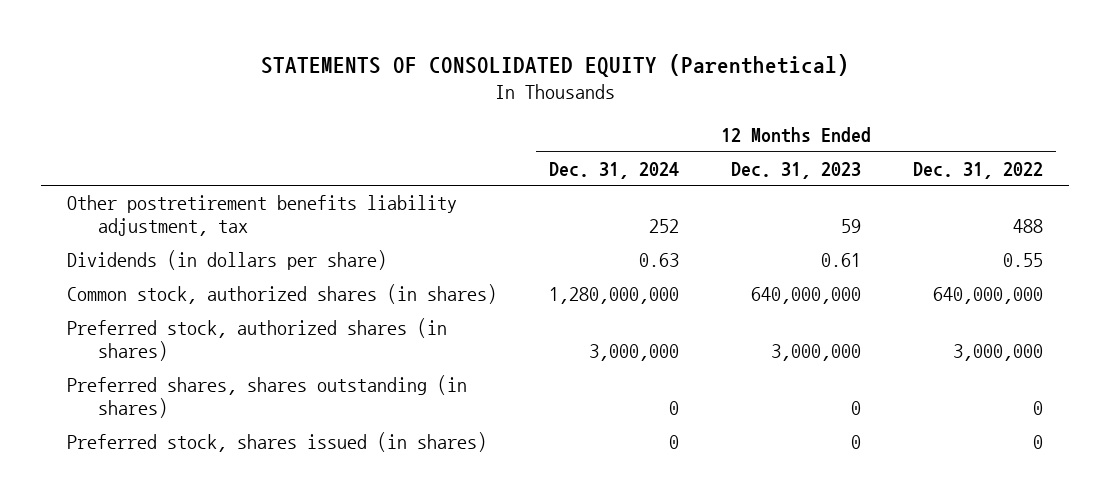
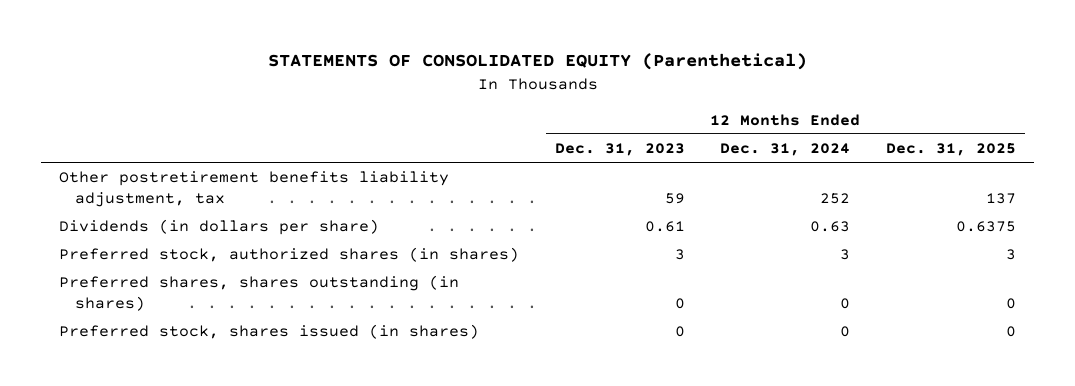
- | 12 Months Ended Dec. 31, 2024 | 12 Months Ended Dec. 31, 2023 | 12 Months Ended Dec. 31, 2022
+ | 12 Months Ended Dec. 31, 2023 | 12 Months Ended Dec. 31, 2024 | 12 Months Ended Dec. 31, 2025
- Common stock, authorized shares (in shares) | 1,280,000,000 | 640,000,000 | 640,000,000
- Preferred stock, authorized shares (in shares) | 3,000,000 | 3,000,000 | 3,000,000
+ Preferred stock, authorized shares (in shares) | 3 | 3 | 3

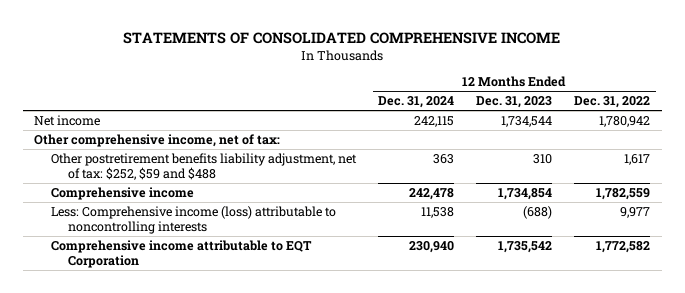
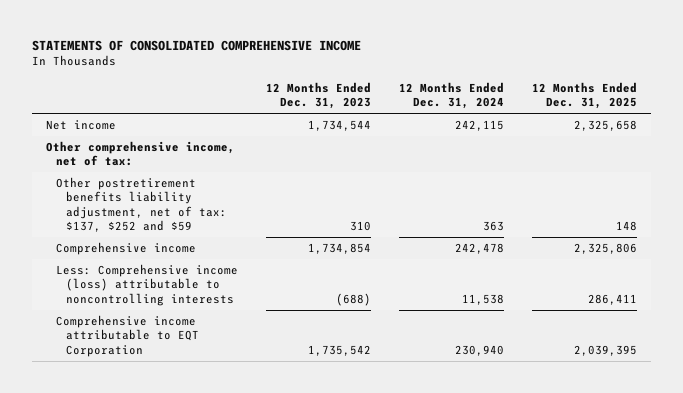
- | 12 Months Ended Dec. 31, 2024 | 12 Months Ended Dec. 31, 2023 | 12 Months Ended Dec. 31, 2022
+ | 12 Months Ended Dec. 31, 2023 | 12 Months Ended Dec. 31, 2024 | 12 Months Ended Dec. 31, 2025
- Other postretirement benefits liability adjustment, net of tax: $252, $59 and $488 | 363 | 310 | 1,617
+ Other postretirement benefits liability adjustment, net of tax: $137, $252 and $59 | 310 | 363 | 148

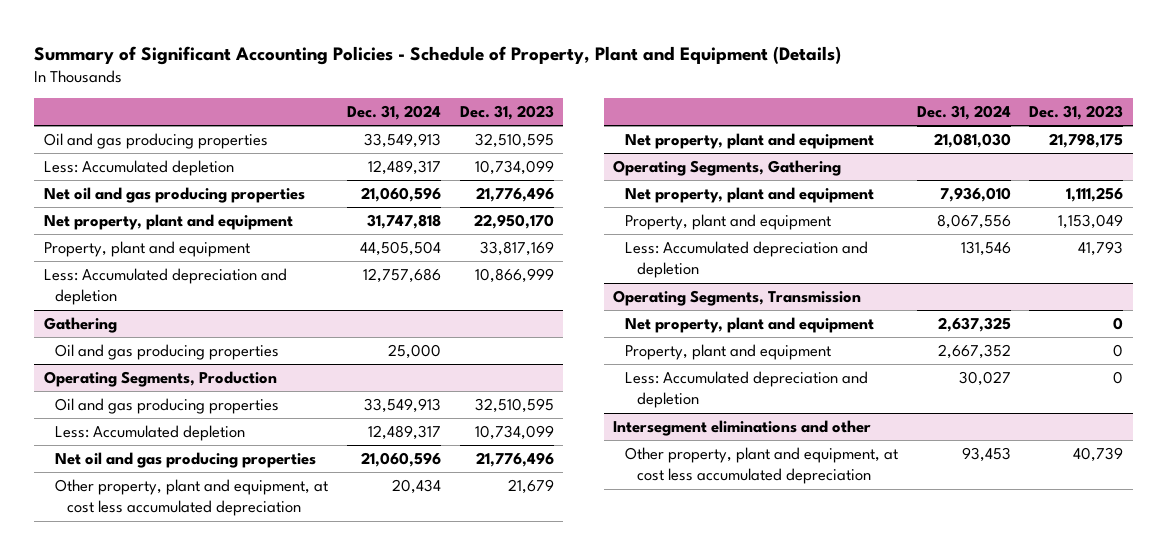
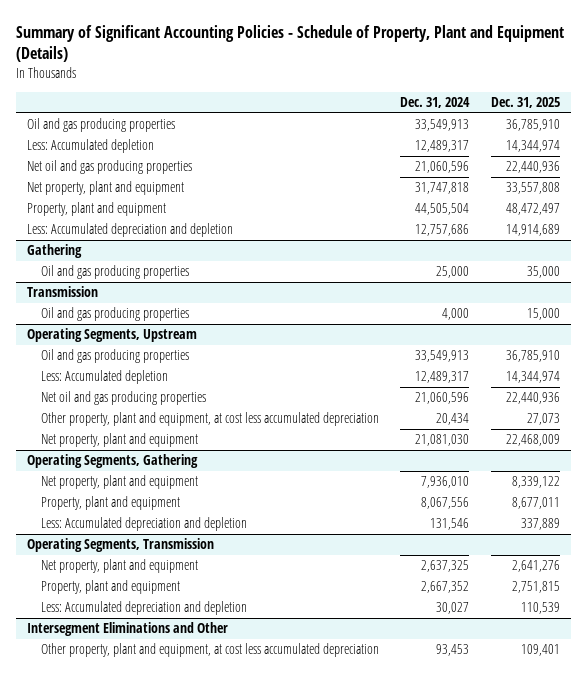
- | Dec. 31, 2024 | Dec. 31, 2023
+ | Dec. 31, 2024 | Dec. 31, 2025
- Operating Segments, Production
+ Transmission
+ Oil and gas producing properties | 4,000 | 15,000
+ Operating Segments, Upstream
- Intersegment eliminations and other
+ Intersegment Eliminations and Other

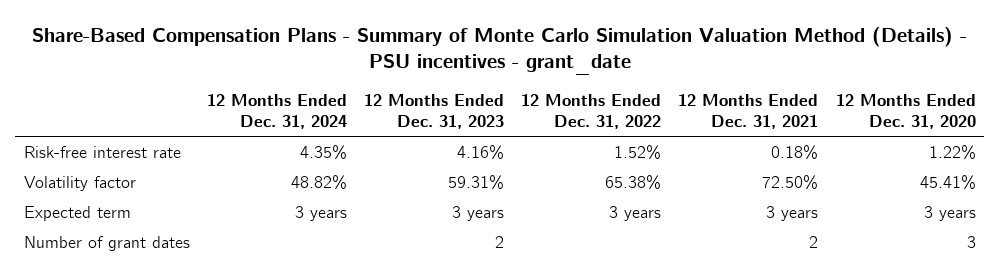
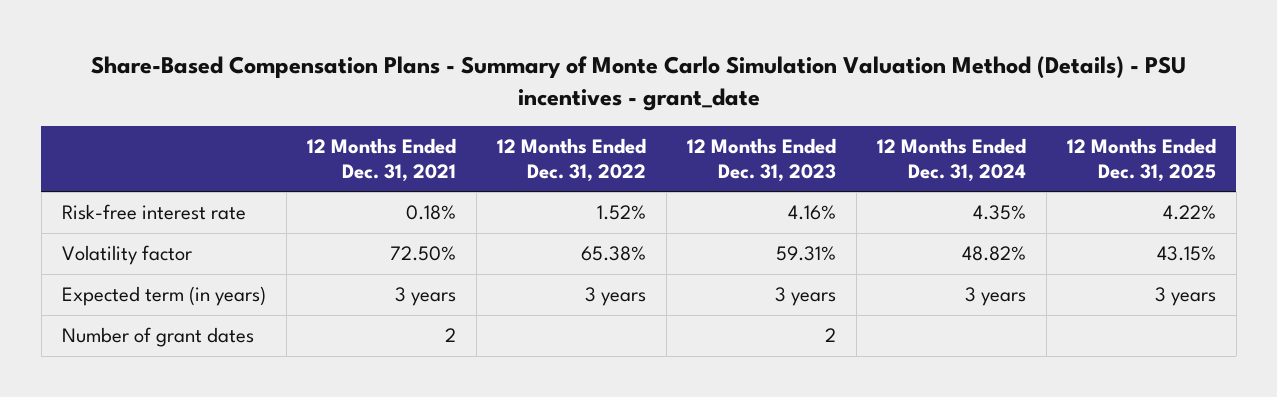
- | 12 Months Ended Dec. 31, 2024 | 12 Months Ended Dec. 31, 2023 | 12 Months Ended Dec. 31, 2022 | 12 Months Ended Dec. 31, 2021 | 12 Months Ended Dec. 31, 2020
+ | 12 Months Ended Dec. 31, 2021 | 12 Months Ended Dec. 31, 2022 | 12 Months Ended Dec. 31, 2023 | 12 Months Ended Dec. 31, 2024 | 12 Months Ended Dec. 31, 2025
- Expected term | 3 years | 3 years | 3 years | 3 years | 3 years
+ Expected term (in years) | 3 years | 3 years | 3 years | 3 years | 3 years

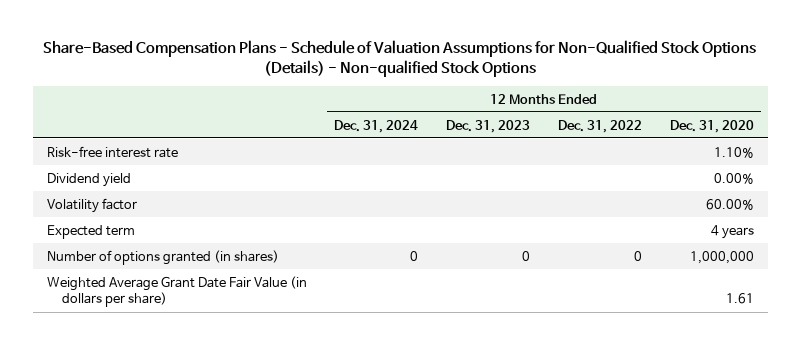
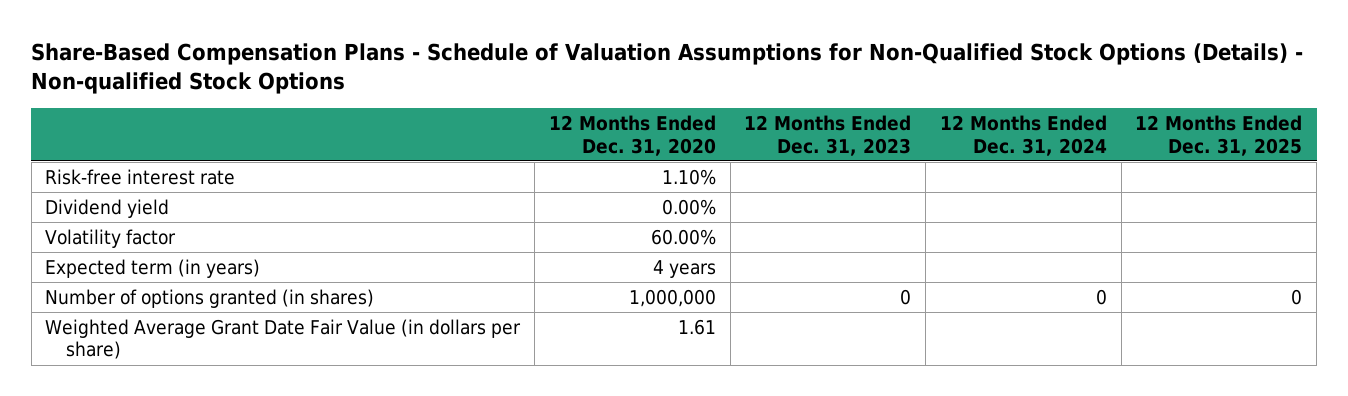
- | 12 Months Ended Dec. 31, 2024 | 12 Months Ended Dec. 31, 2023 | 12 Months Ended Dec. 31, 2022 | 12 Months Ended Dec. 31, 2020
+ | 12 Months Ended Dec. 31, 2020 | 12 Months Ended Dec. 31, 2023 | 12 Months Ended Dec. 31, 2024 | 12 Months Ended Dec. 31, 2025
- Expected term | | | | 4 years
+ Expected term (in years) | 4 years | | |

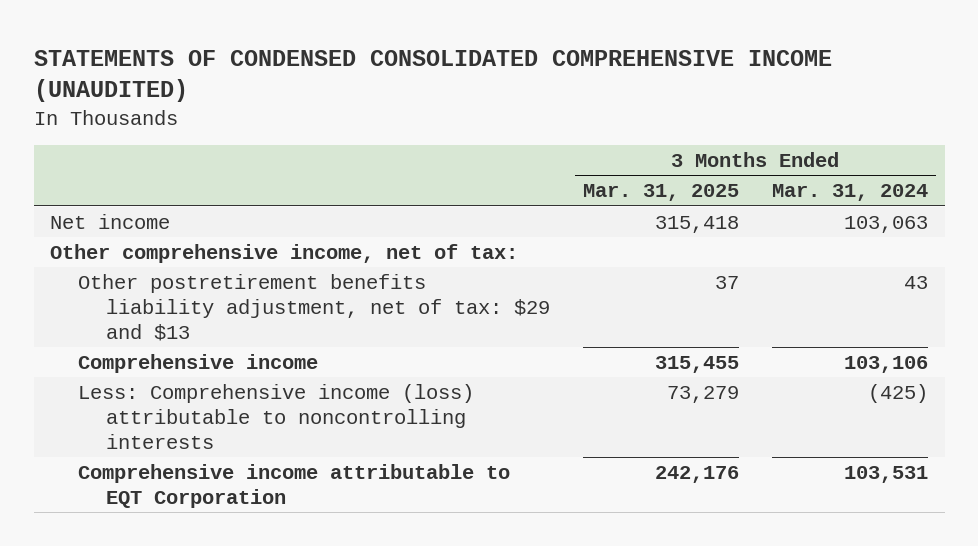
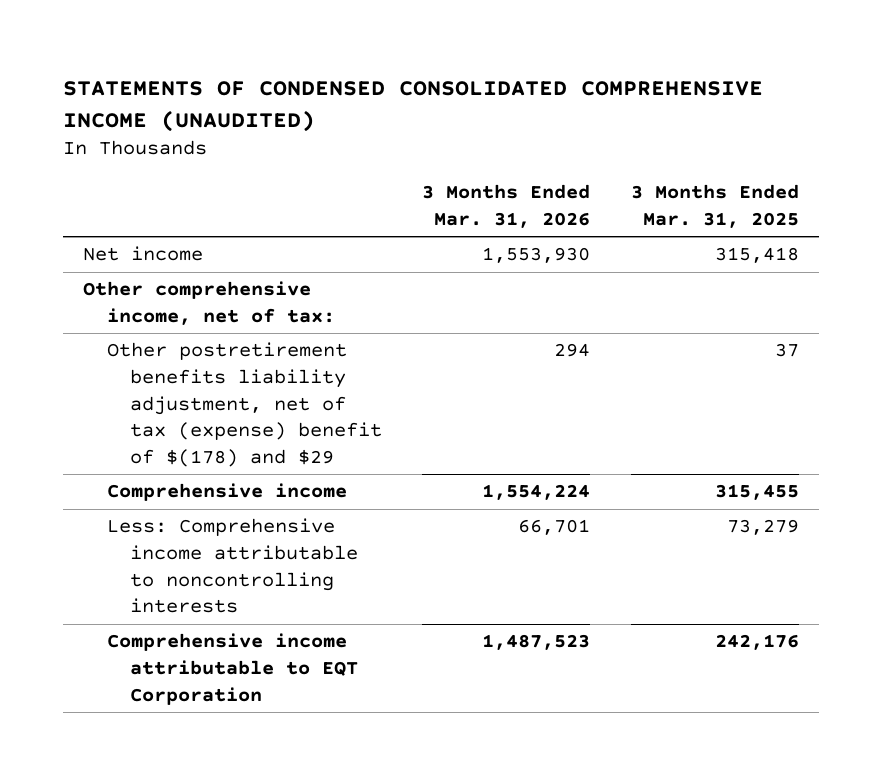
- | 3 Months Ended Mar. 31, 2025 | 3 Months Ended Mar. 31, 2024
+ | 3 Months Ended Mar. 31, 2026 | 3 Months Ended Mar. 31, 2025
- Other postretirement benefits liability adjustment, net of tax: $29 and $13 | 37 | 43
+ Other postretirement benefits liability adjustment, net of tax (expense) benefit of $(178) and $29 | 294 | 37
- Less: Comprehensive income (loss) attributable to noncontrolling interests | 73,279 | (425)
+ Less: Comprehensive income attributable to noncontrolling interests | 66,701 | 73,279

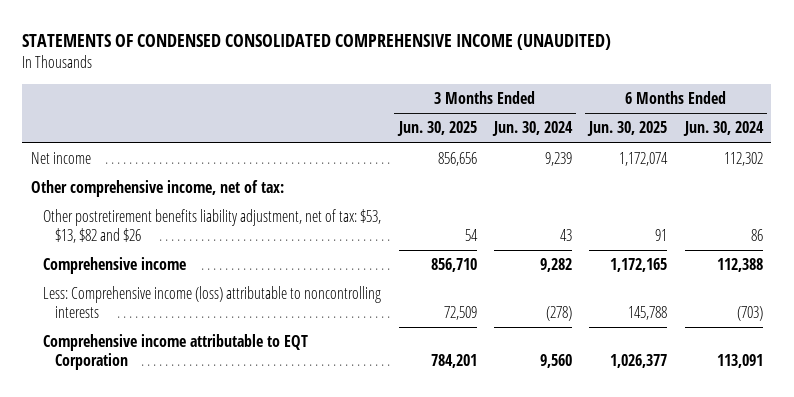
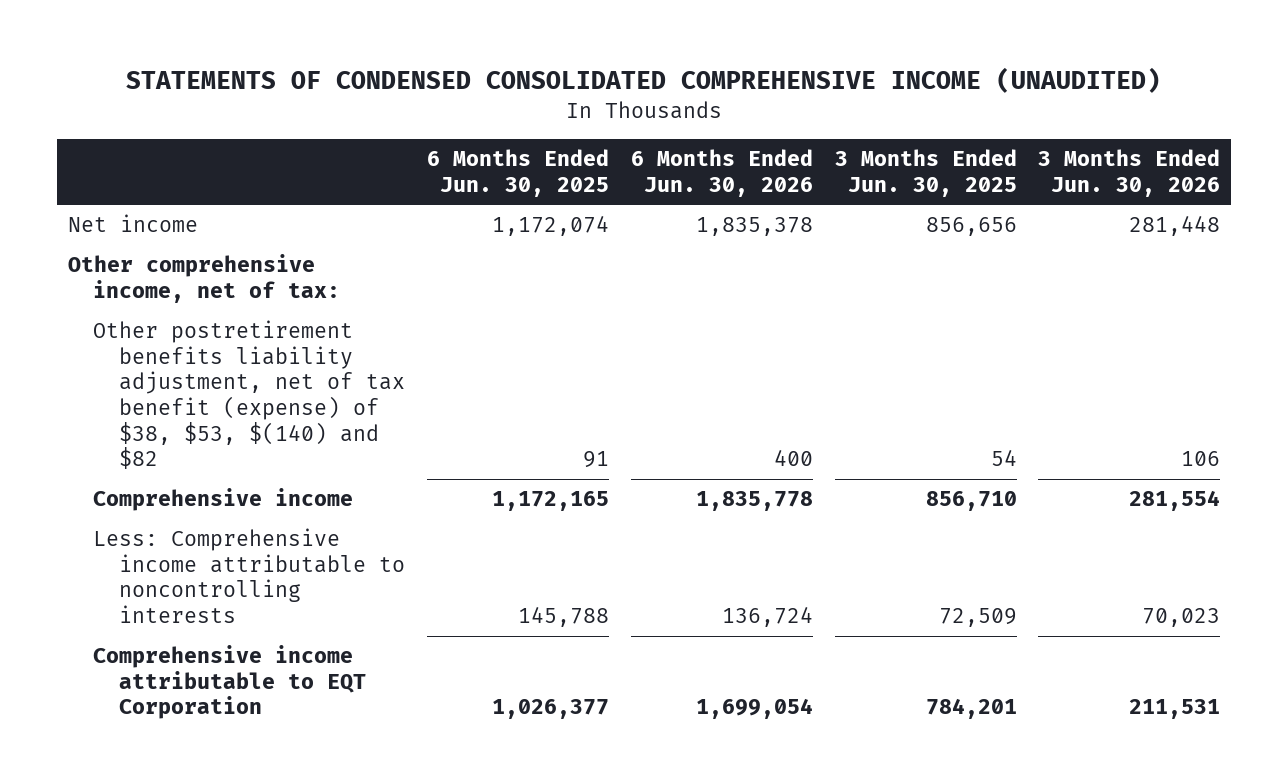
- | 3 Months Ended Jun. 30, 2025 | 3 Months Ended Jun. 30, 2024 | 6 Months Ended Jun. 30, 2025 | 6 Months Ended Jun. 30, 2024
+ | 6 Months Ended Jun. 30, 2025 | 6 Months Ended Jun. 30, 2026 | 3 Months Ended Jun. 30, 2025 | 3 Months Ended Jun. 30, 2026
- Other postretirement benefits liability adjustment, net of tax: $53, $13, $82 and $26 | 54 | 43 | 91 | 86
+ Other postretirement benefits liability adjustment, net of tax benefit (expense) of $38, $53, $(140) and $82 | 91 | 400 | 54 | 106
- Less: Comprehensive income (loss) attributable to noncontrolling interests | 72,509 | (278) | 145,788 | (703)
+ Less: Comprehensive income attributable to noncontrolling interests | 145,788 | 136,724 | 72,509 | 70,023

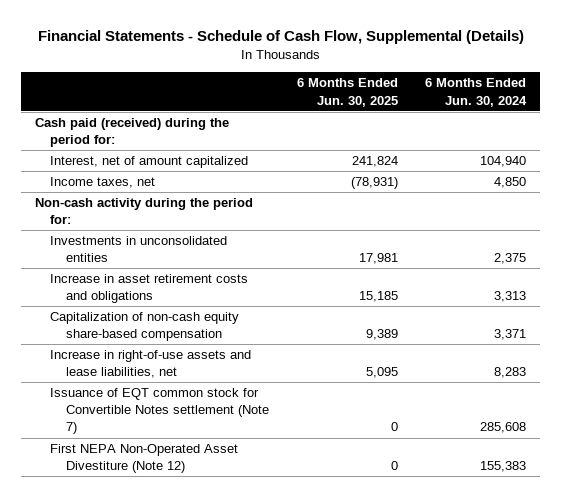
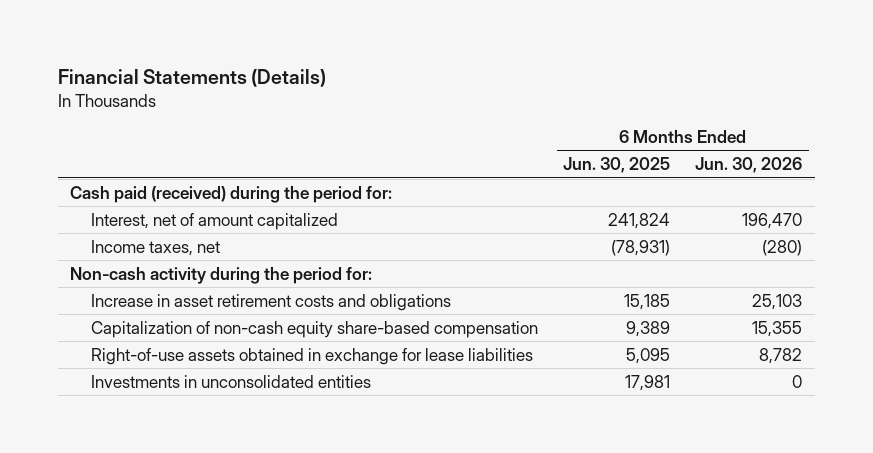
- Financial Statements - Schedule of Cash Flow, Supplemental (Details)
+ Financial Statements (Details)
- | 6 Months Ended Jun. 30, 2025 | 6 Months Ended Jun. 30, 2024
+ | 6 Months Ended Jun. 30, 2025 | 6 Months Ended Jun. 30, 2026
- Increase in right-of-use assets and lease liabilities, net | 5,095 | 8,283
- Issuance of EQT common stock for Convertible Notes settlement (Note 7) | 0 | 285,608
- First NEPA Non-Operated Asset Divestiture (Note 12) | 0 | 155,383
+ Right-of-use assets obtained in exchange for lease liabilities | 5,095 | 8,782
moved down: Investments in unconsolidated entities | 17,981 | 0

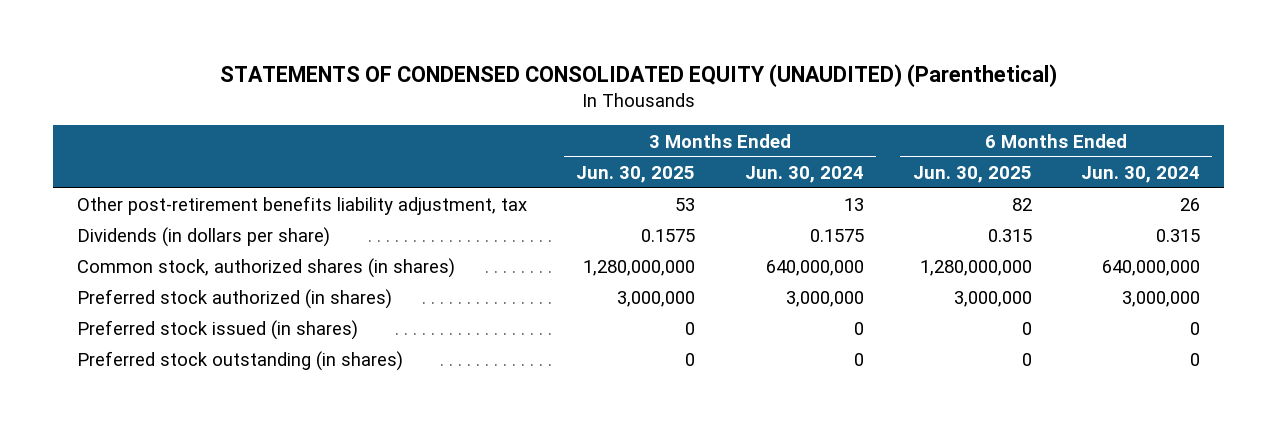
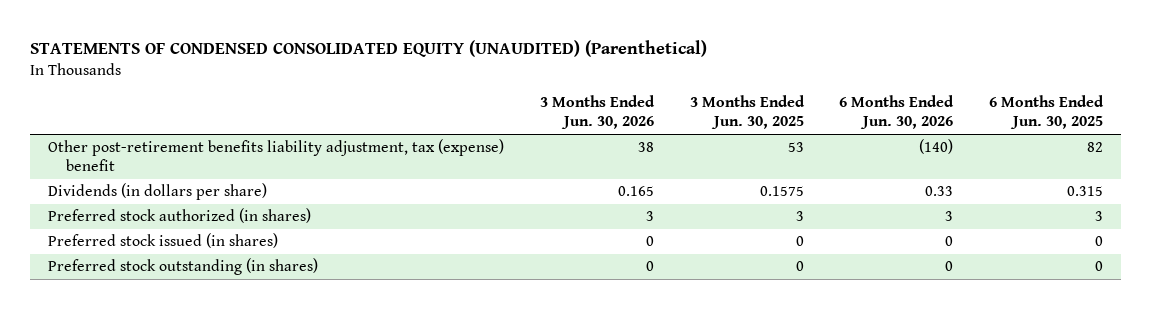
- | 3 Months Ended Jun. 30, 2025 | 3 Months Ended Jun. 30, 2024 | 6 Months Ended Jun. 30, 2025 | 6 Months Ended Jun. 30, 2024
+ | 3 Months Ended Jun. 30, 2026 | 3 Months Ended Jun. 30, 2025 | 6 Months Ended Jun. 30, 2026 | 6 Months Ended Jun. 30, 2025
- Other post-retirement benefits liability adjustment, tax | 53 | 13 | 82 | 26
+ Other post-retirement benefits liability adjustment, tax (expense) benefit | 38 | 53 | (140) | 82
- Common stock, authorized shares (in shares) | 1,280,000,000 | 640,000,000 | 1,280,000,000 | 640,000,000
- Preferred stock authorized (in shares) | 3,000,000 | 3,000,000 | 3,000,000 | 3,000,000
+ Preferred stock authorized (in shares) | 3 | 3 | 3 | 3

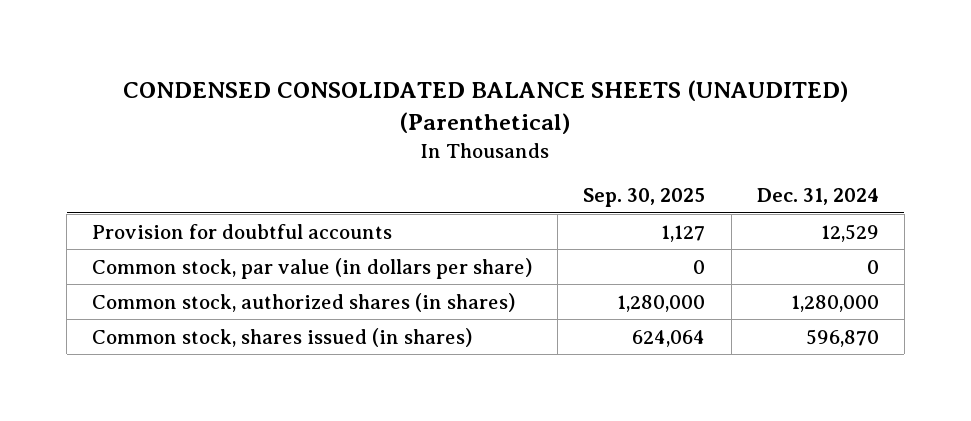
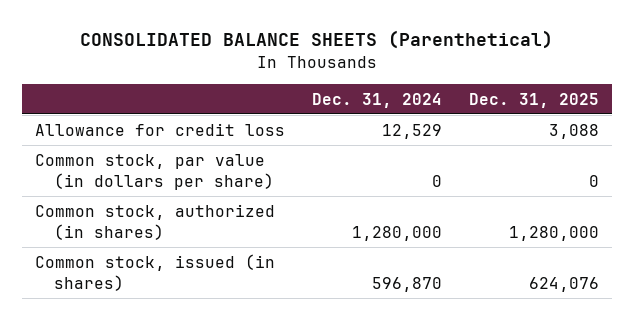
- CONDENSED CONSOLIDATED BALANCE SHEETS (UNAUDITED) (Parenthetical)
+ CONSOLIDATED BALANCE SHEETS (Parenthetical)
- | Sep. 30, 2025 | Dec. 31, 2024
+ | Dec. 31, 2024 | Dec. 31, 2025
- Provision for doubtful accounts | 1,127 | 12,529
+ Allowance for credit loss | 12,529 | 3,088
- Common stock, authorized shares (in shares) | 1,280,000 | 1,280,000
- Common stock, shares issued (in shares) | 624,064 | 596,870
+ Common stock, authorized (in shares) | 1,280,000 | 1,280,000
+ Common stock, issued (in shares) | 596,870 | 624,076

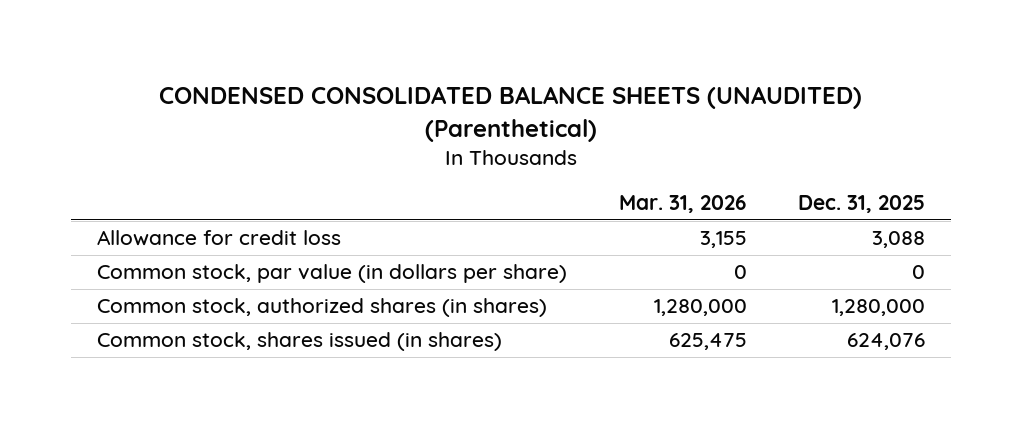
- CONSOLIDATED BALANCE SHEETS (Parenthetical)
+ CONDENSED CONSOLIDATED BALANCE SHEETS (UNAUDITED) (Parenthetical)
- | Dec. 31, 2024 | Dec. 31, 2025
+ | Mar. 31, 2026 | Dec. 31, 2025
- Common stock, authorized (in shares) | 1,280,000 | 1,280,000
- Common stock, issued (in shares) | 596,870 | 624,076
+ Common stock, authorized shares (in shares) | 1,280,000 | 1,280,000
+ Common stock, shares issued (in shares) | 625,475 | 624,076

